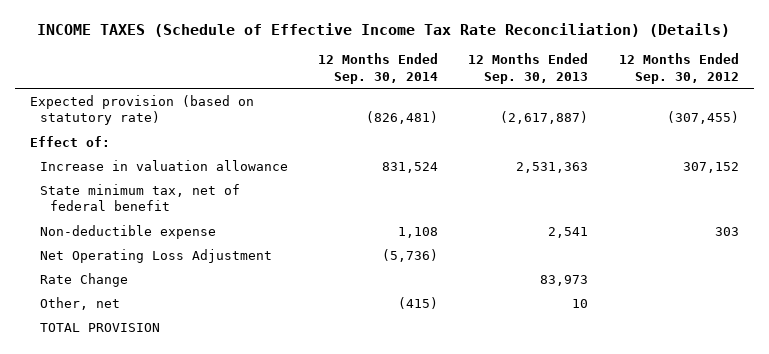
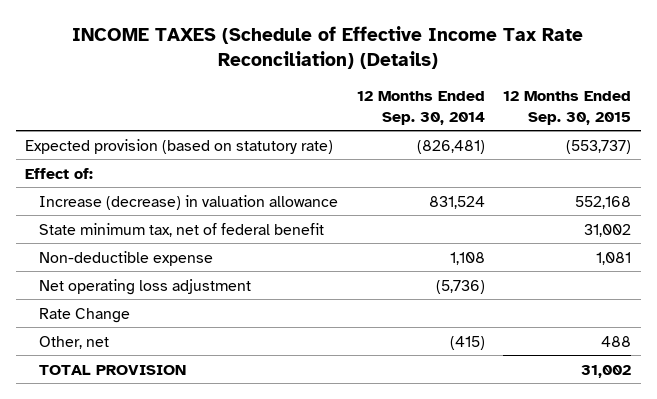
- | 12 Months Ended Sep. 30, 2014 | 12 Months Ended Sep. 30, 2013 | 12 Months Ended Sep. 30, 2012
+ | 12 Months Ended Sep. 30, 2014 | 12 Months Ended Sep. 30, 2015
- Increase in valuation allowance | 831,524 | 2,531,363 | 307,152
+ Increase (decrease) in valuation allowance | 831,524 | 552,168
- Net Operating Loss Adjustment | (5,736) | |
+ Net operating loss adjustment | (5,736) |

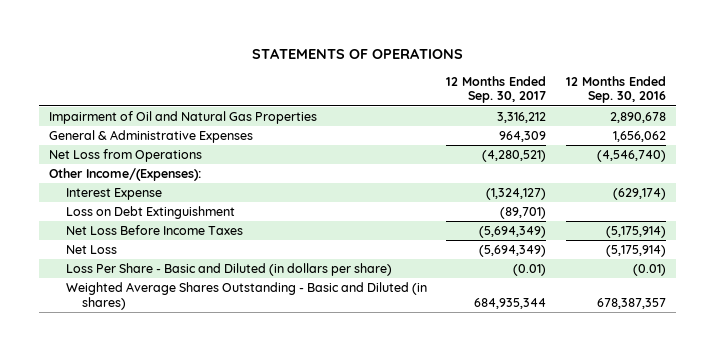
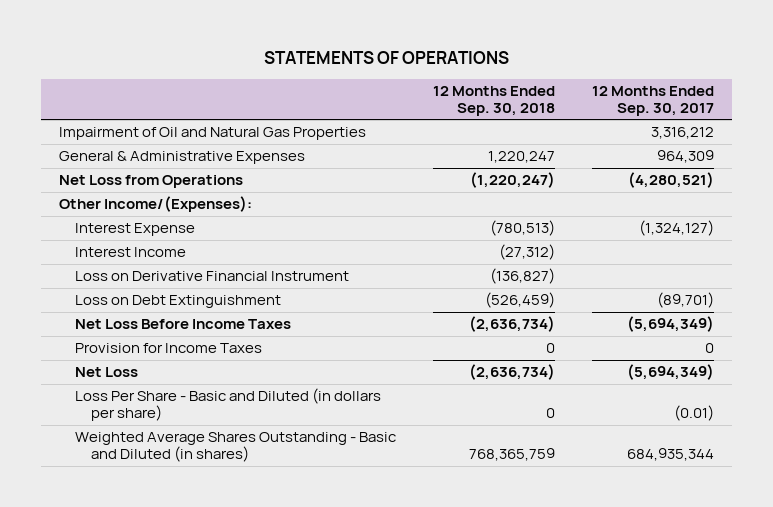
- | 12 Months Ended Sep. 30, 2017 | 12 Months Ended Sep. 30, 2016
+ | 12 Months Ended Sep. 30, 2018 | 12 Months Ended Sep. 30, 2017
+ Interest Income | (27,312) |
+ Loss on Derivative Financial Instrument | (136,827) |
+ Provision for Income Taxes | 0 | 0

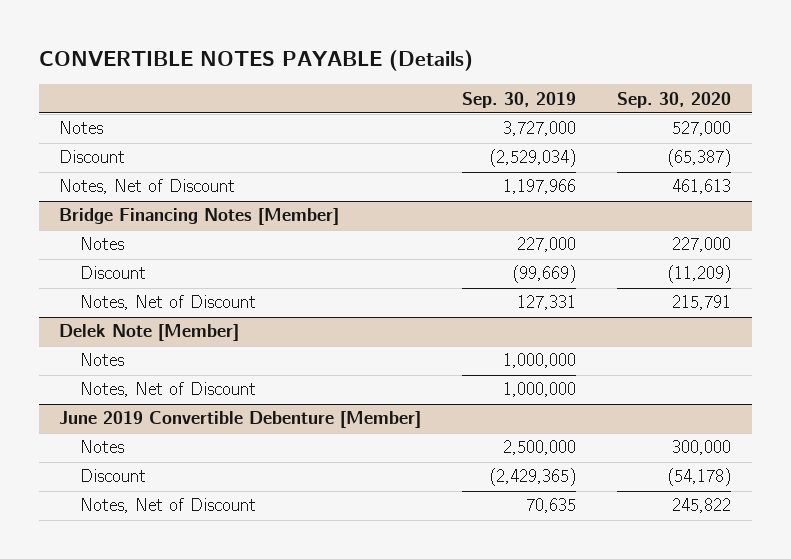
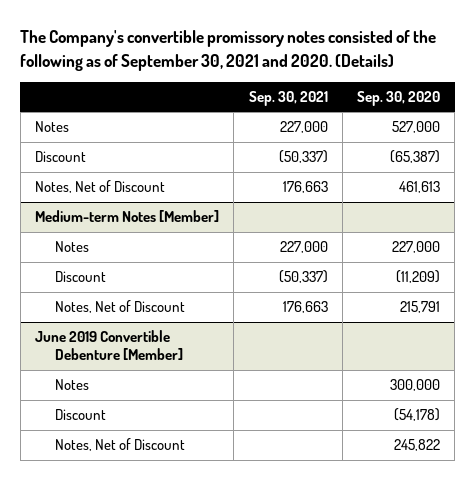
- CONVERTIBLE NOTES PAYABLE (Details)
+ The Company's convertible promissory notes consisted of the following as of September 30, 2021 and 2020. (Details)
- | Sep. 30, 2019 | Sep. 30, 2020
+ | Sep. 30, 2021 | Sep. 30, 2020
- Bridge Financing Notes [Member]
+ Medium-term Notes [Member]
- Delek Note [Member]
- Notes | 1,000,000 |
- Notes, Net of Discount | 1,000,000 |

